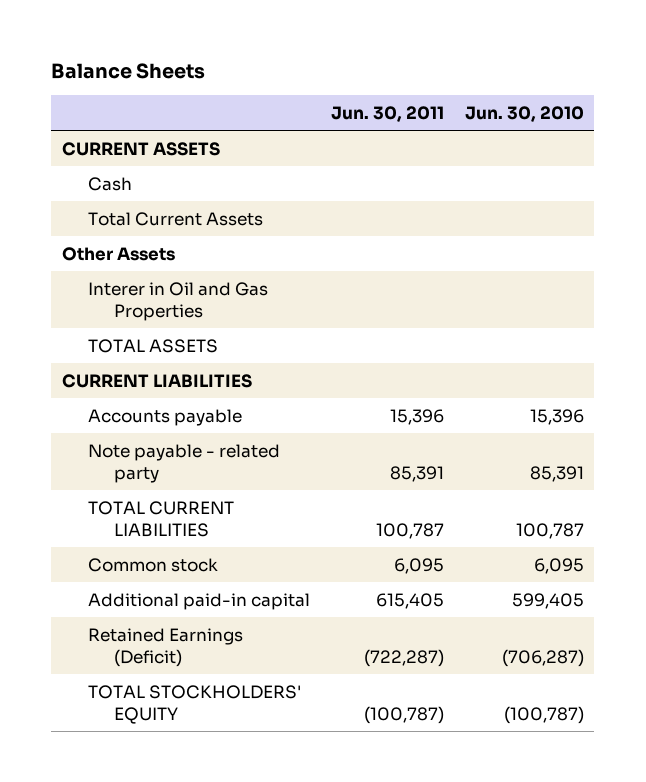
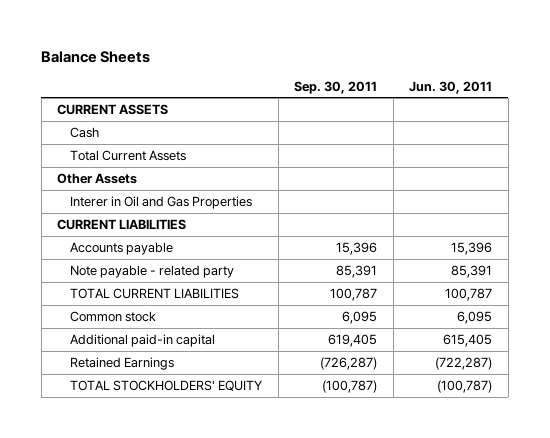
- | Jun. 30, 2011 | Jun. 30, 2010
+ | Sep. 30, 2011 | Jun. 30, 2011
- TOTAL ASSETS
- Retained Earnings (Deficit) | (722,287) | (706,287)
+ Retained Earnings | (726,287) | (722,287)

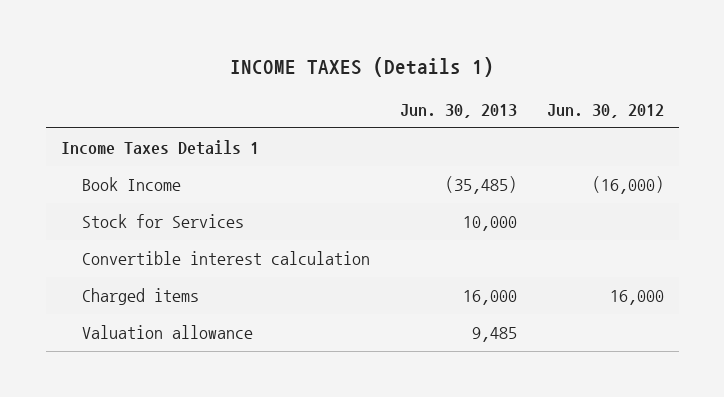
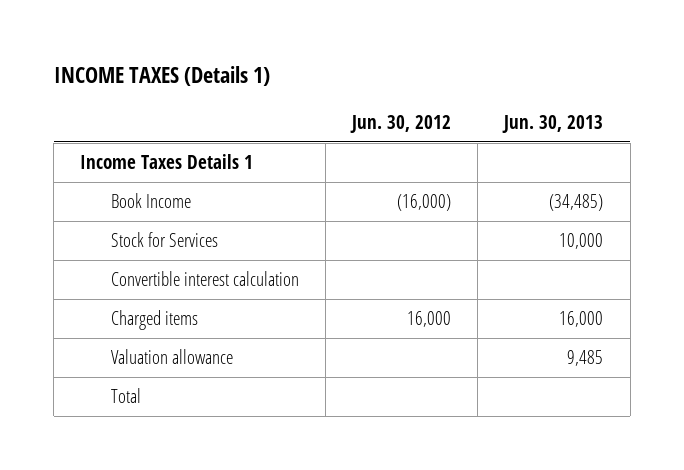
- | Jun. 30, 2013 | Jun. 30, 2012
+ | Jun. 30, 2012 | Jun. 30, 2013
- Book Income | (35,485) | (16,000)
+ Book Income | (16,000) | (34,485)
+ Total

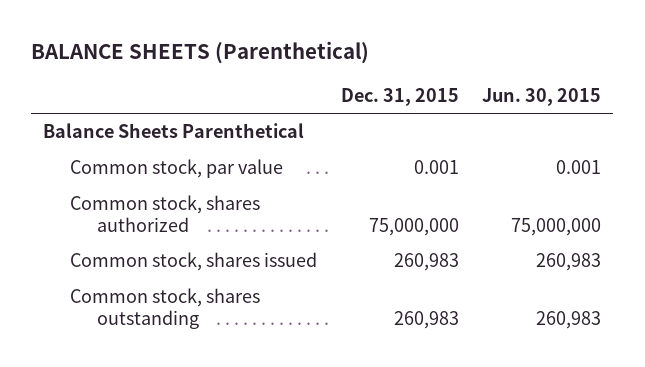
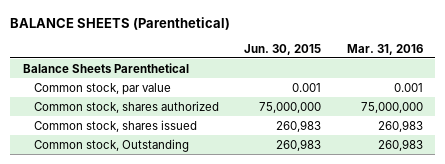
- | Dec. 31, 2015 | Jun. 30, 2015
+ | Jun. 30, 2015 | Mar. 31, 2016
- Common stock, shares outstanding | 260,983 | 260,983
+ Common stock, Outstanding | 260,983 | 260,983

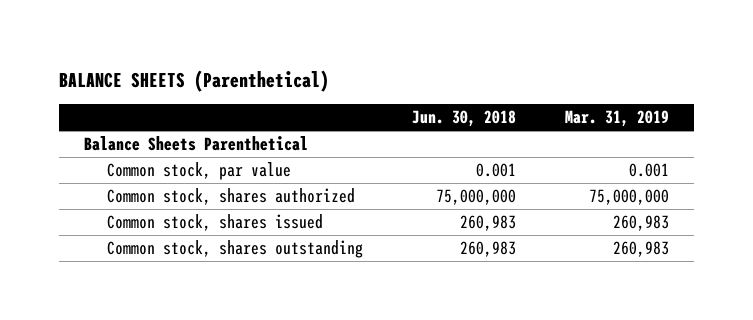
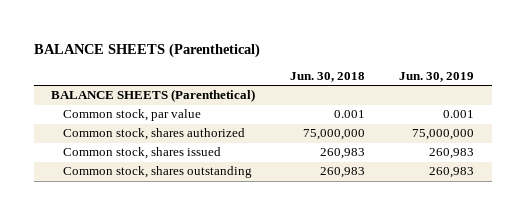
- | Jun. 30, 2018 | Mar. 31, 2019
+ | Jun. 30, 2018 | Jun. 30, 2019
- Balance Sheets Parenthetical
+ BALANCE SHEETS (Parenthetical)

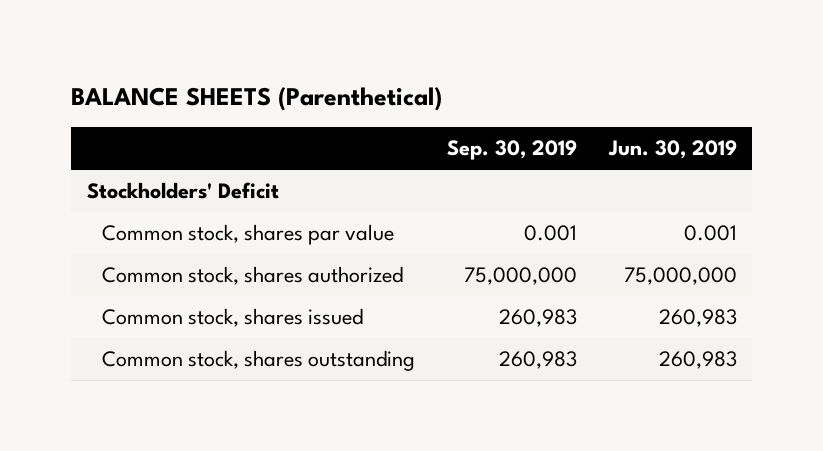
- | Jun. 30, 2018 | Jun. 30, 2019
+ | Sep. 30, 2019 | Jun. 30, 2019
- BALANCE SHEETS (Parenthetical)
- Common stock, par value | 0.001 | 0.001
+ Stockholders' Deficit
+ Common stock, shares par value | 0.001 | 0.001

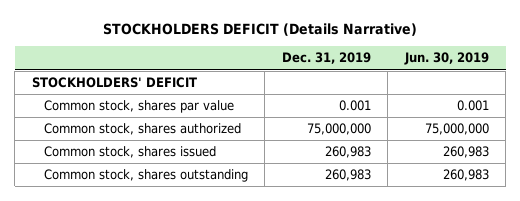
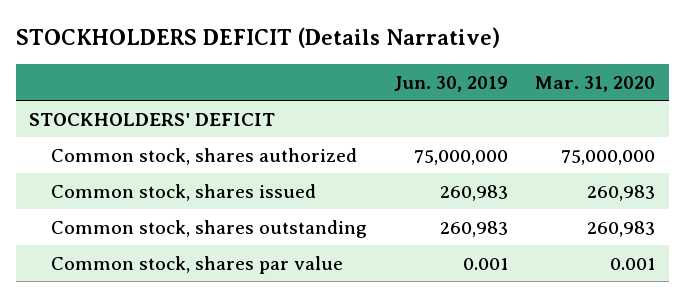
- | Dec. 31, 2019 | Jun. 30, 2019
+ | Jun. 30, 2019 | Mar. 31, 2020
moved down: Common stock, shares par value | 0.001 | 0.001

